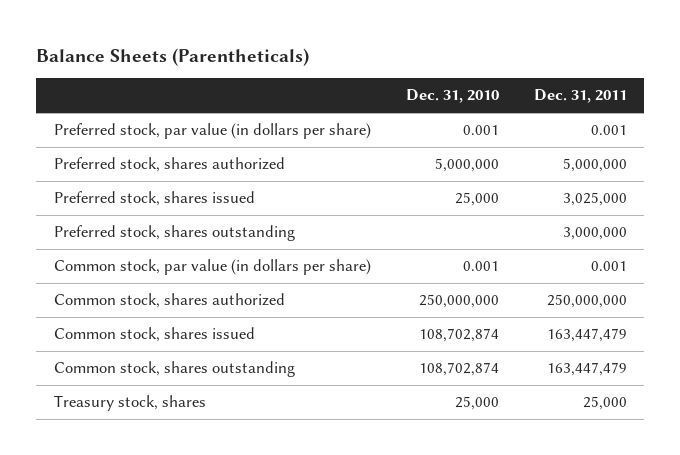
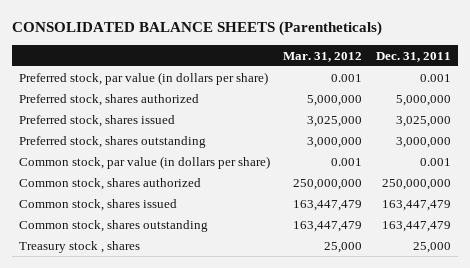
- Balance Sheets (Parentheticals)
+ CONSOLIDATED BALANCE SHEETS (Parentheticals)
- | Dec. 31, 2010 | Dec. 31, 2011
+ | Mar. 31, 2012 | Dec. 31, 2011
- Treasury stock, shares | 25,000 | 25,000
+ Treasury stock , shares | 25,000 | 25,000

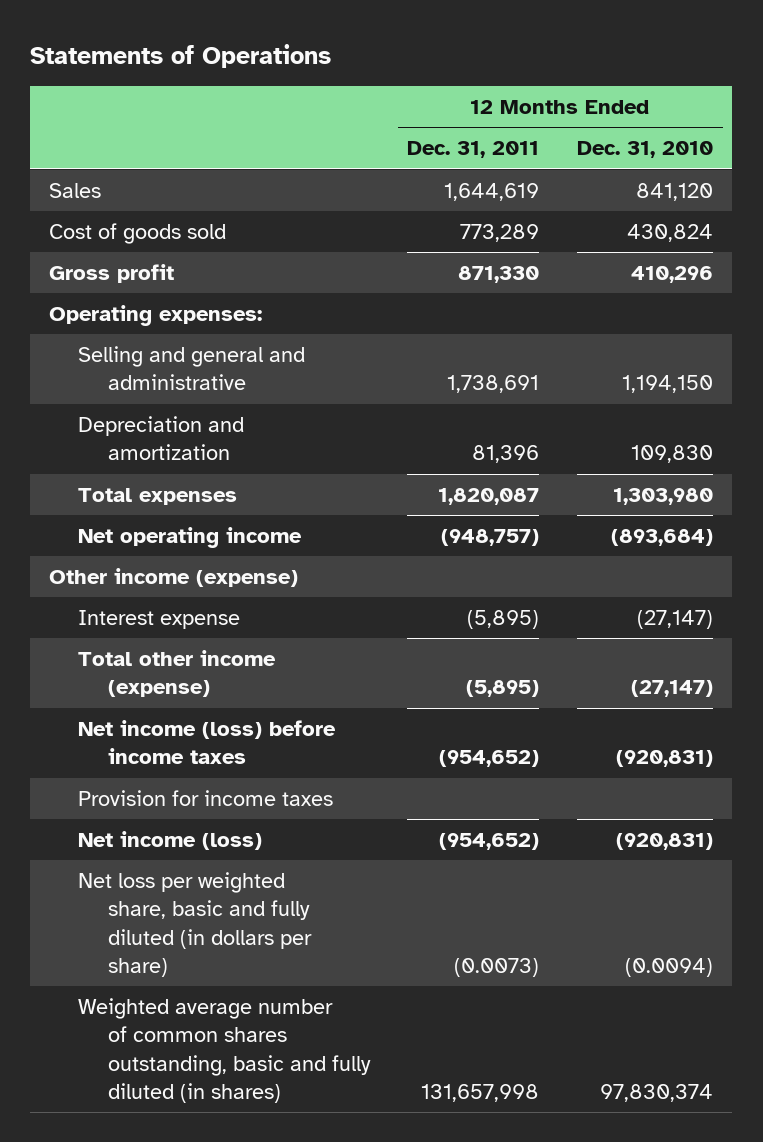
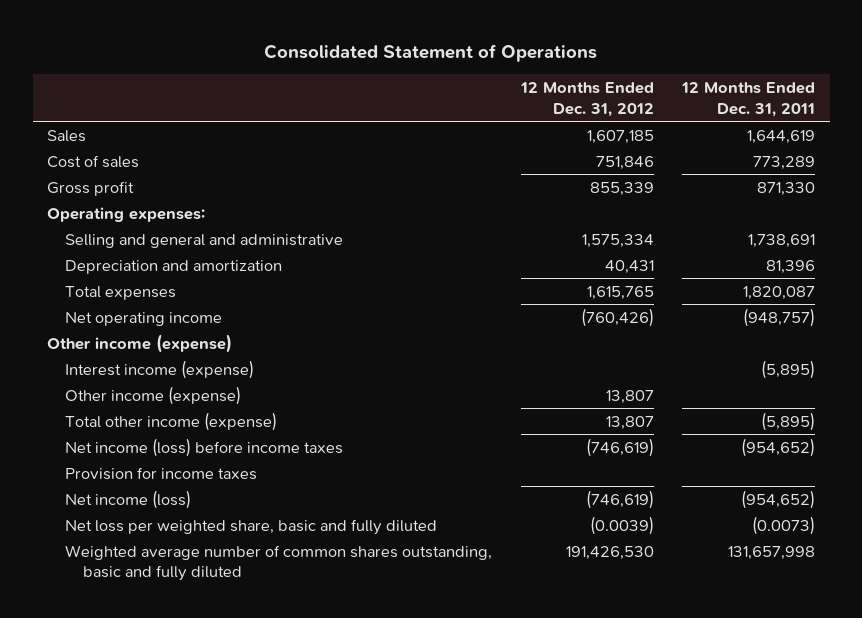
- Statements of Operations
+ Consolidated Statement of Operations
- | 12 Months Ended Dec. 31, 2011 | 12 Months Ended Dec. 31, 2010
+ | 12 Months Ended Dec. 31, 2012 | 12 Months Ended Dec. 31, 2011
- Cost of goods sold | 773,289 | 430,824
+ Cost of sales | 751,846 | 773,289
- Interest expense | (5,895) | (27,147)
+ Interest income (expense) | | (5,895)
+ Other income (expense) | 13,807 |
- Net loss per weighted share, basic and fully diluted (in dollars per share) | (0.0073) | (0.0094)
- Weighted average number of common shares outstanding, basic and fully diluted (in shares) | 131,657,998 | 97,830,374
+ Net loss per weighted share, basic and fully diluted | (0.0039) | (0.0073)
+ Weighted average number of common shares outstanding, basic and fully diluted | 191,426,530 | 131,657,998

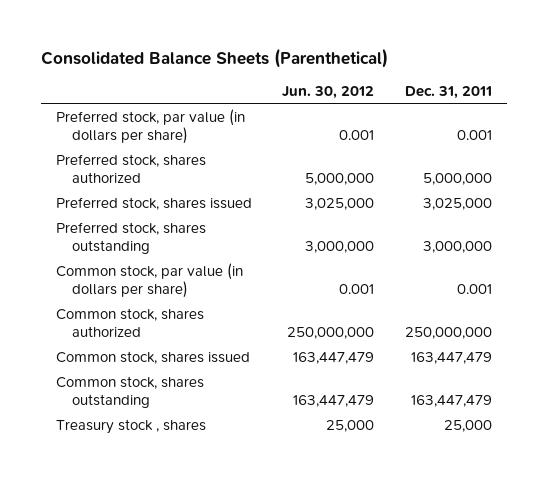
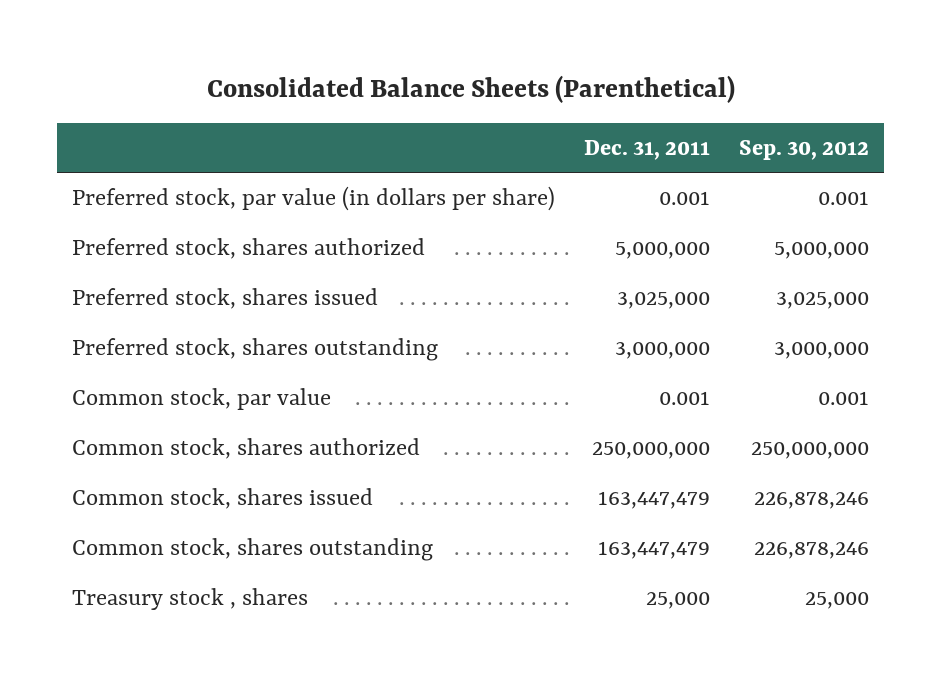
- | Jun. 30, 2012 | Dec. 31, 2011
+ | Dec. 31, 2011 | Sep. 30, 2012
- Common stock, par value (in dollars per share) | 0.001 | 0.001
+ Common stock, par value | 0.001 | 0.001

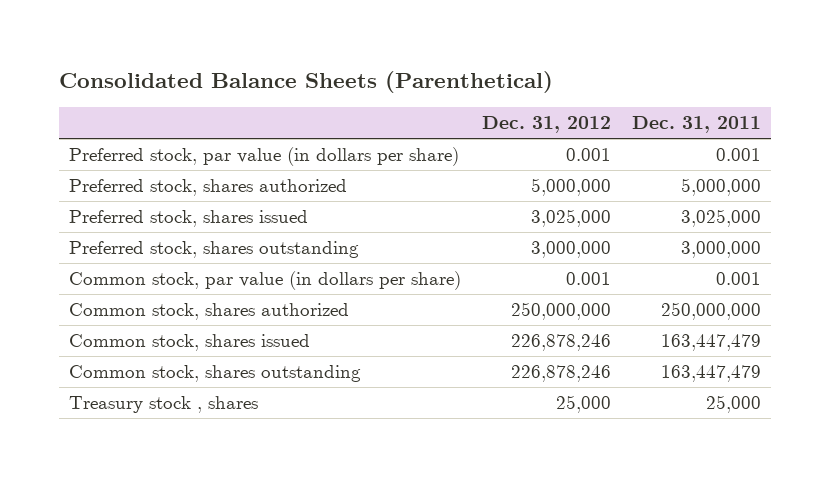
- | Dec. 31, 2011 | Sep. 30, 2012
+ | Dec. 31, 2012 | Dec. 31, 2011
- Common stock, par value | 0.001 | 0.001
+ Common stock, par value (in dollars per share) | 0.001 | 0.001

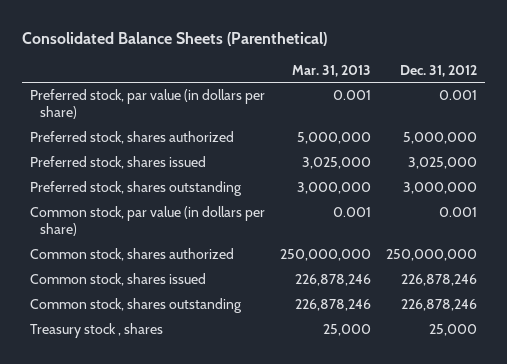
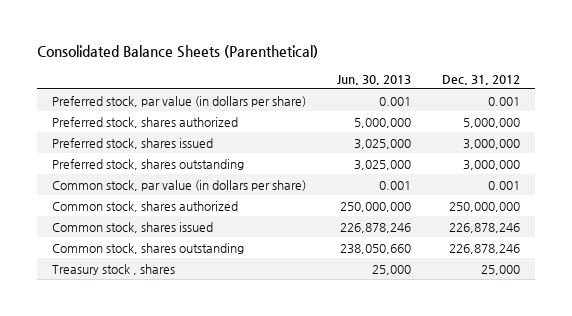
- | Mar. 31, 2013 | Dec. 31, 2012
+ | Jun. 30, 2013 | Dec. 31, 2012
- Preferred stock, shares issued | 3,025,000 | 3,025,000
+ Preferred stock, shares issued | 3,025,000 | 3,000,000

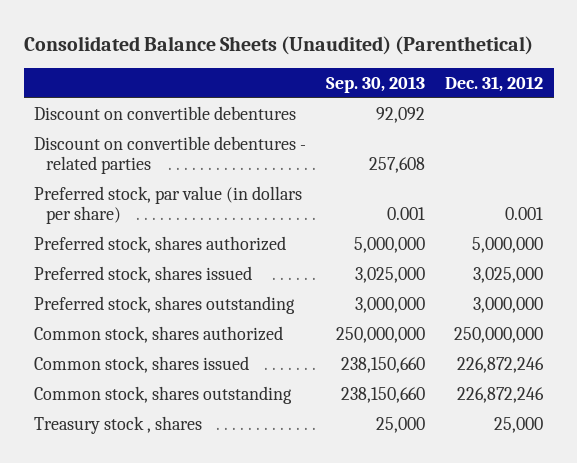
- Consolidated Balance Sheets (Parenthetical)
+ Consolidated Balance Sheets (Unaudited) (Parenthetical)
- | Jun. 30, 2013 | Dec. 31, 2012
+ | Sep. 30, 2013 | Dec. 31, 2012
+ Discount on convertible debentures | 92,092 |
+ Discount on convertible debentures - related parties | 257,608 |
- Preferred stock, shares issued | 3,025,000 | 3,000,000
+ Preferred stock, shares issued | 3,025,000 | 3,025,000
- Common stock, par value (in dollars per share) | 0.001 | 0.001
- Common stock, shares issued | 226,878,246 | 226,878,246
- Common stock, shares outstanding | 238,050,660 | 226,878,246
+ Common stock, shares issued | 238,150,660 | 226,872,246
+ Common stock, shares outstanding | 238,150,660 | 226,872,246

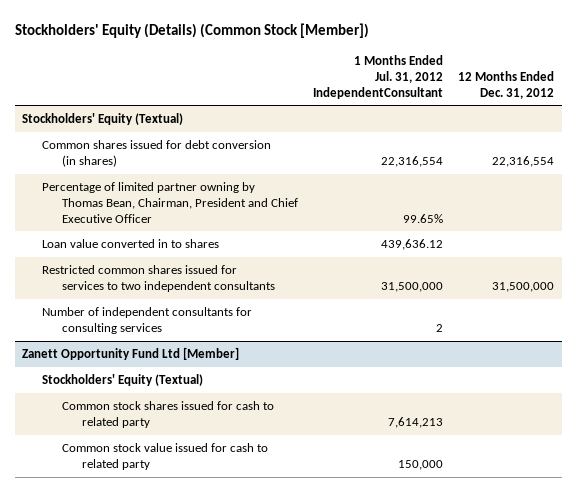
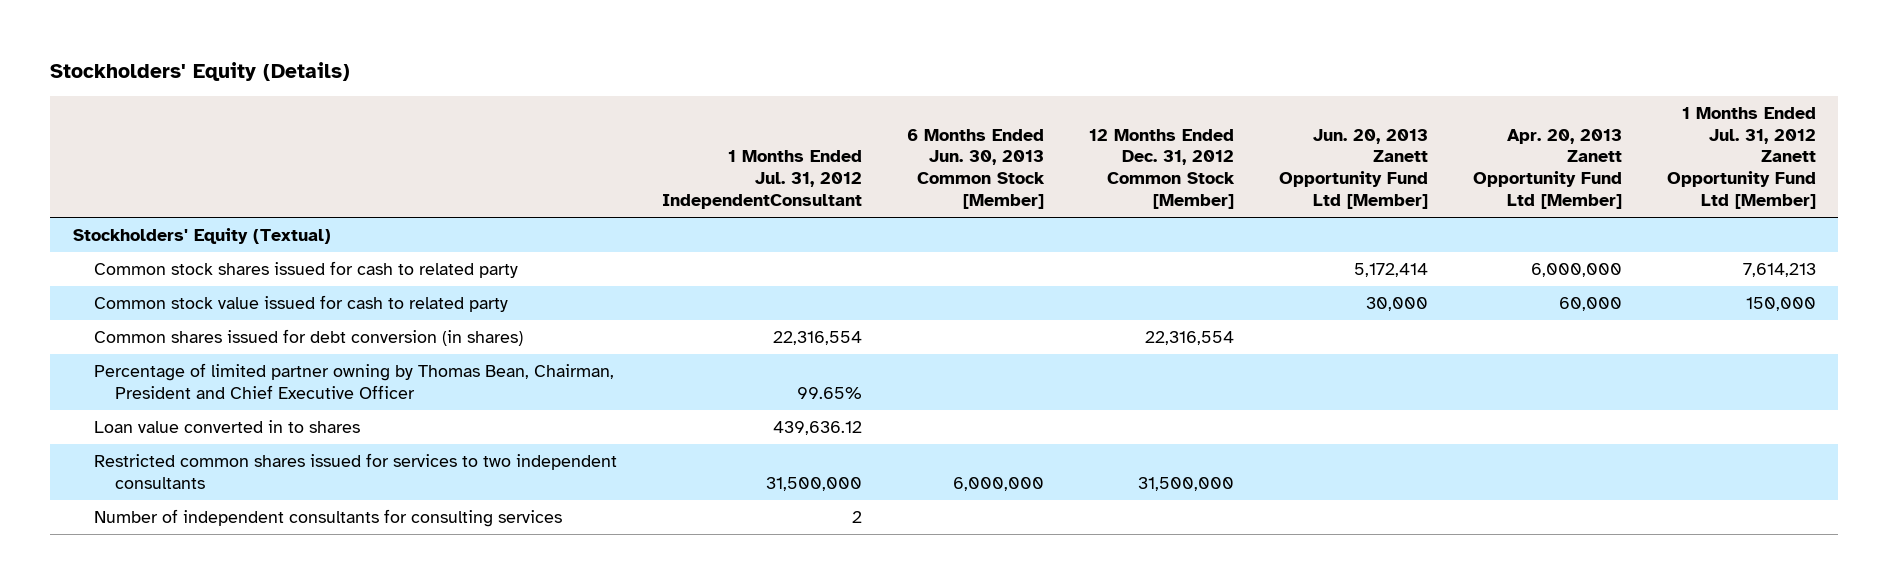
- Stockholders' Equity (Details) (Common Stock [Member])
+ Stockholders' Equity (Details)
- | 1 Months Ended Jul. 31, 2012 IndependentConsultant | 12 Months Ended Dec. 31, 2012
+ | 1 Months Ended Jul. 31, 2012 IndependentConsultant | 6 Months Ended Jun. 30, 2013 Common Stock [Member] | 12 Months Ended Dec. 31, 2012 Common Stock [Member] | Jun. 20, 2013 Zanett Opportunity Fund Ltd [Member] | Apr. 20, 2013 Zanett Opportunity Fund Ltd [Member] | 1 Months Ended Jul. 31, 2012 Zanett Opportunity Fund Ltd [Member]
+ Common stock shares issued for cash to related party | | | | 5,172,414 | 6,000,000 | 7,614,213
+ Common stock value issued for cash to related party | | | | 30,000 | 60,000 | 150,000
- Zanett Opportunity Fund Ltd [Member]
- Stockholders' Equity (Textual)
- Common stock shares issued for cash to related party | 7,614,213 |
- Common stock value issued for cash to related party | 150,000 |

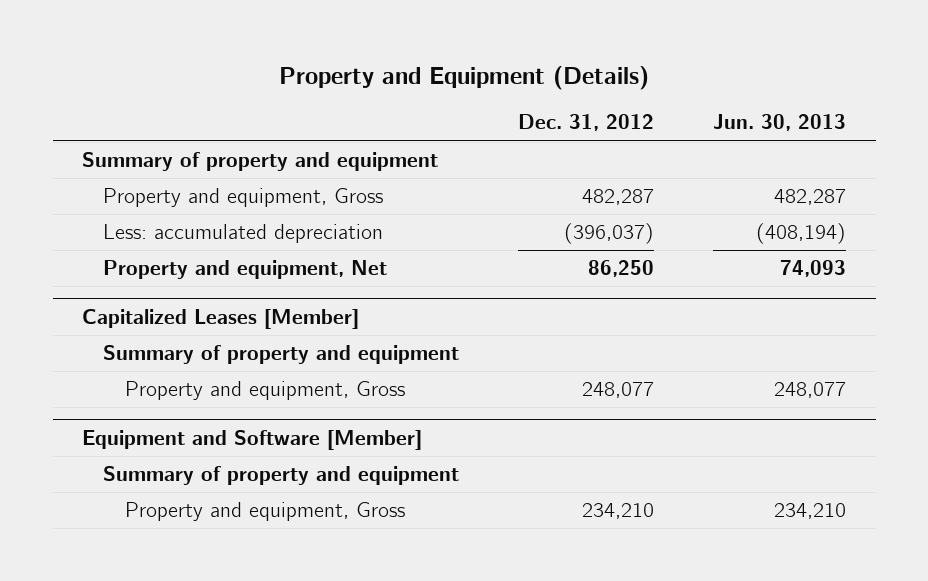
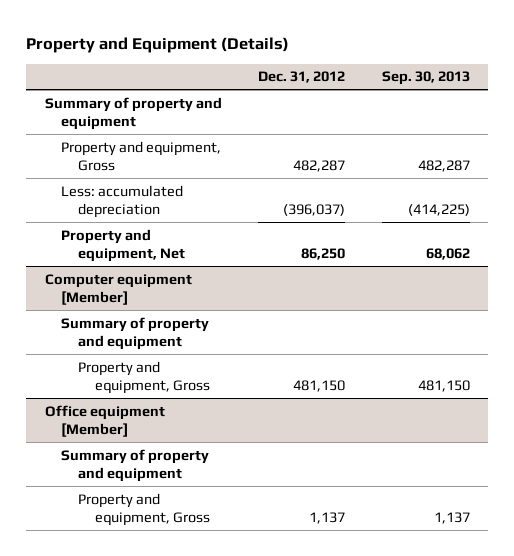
- | Dec. 31, 2012 | Jun. 30, 2013
+ | Dec. 31, 2012 | Sep. 30, 2013
- Capitalized Leases [Member]
+ Computer equipment [Member]
- Property and equipment, Gross | 248,077 | 248,077
- Equipment and Software [Member]
+ Property and equipment, Gross | 481,150 | 481,150
+ Office equipment [Member]
- Property and equipment, Gross | 234,210 | 234,210
+ Property and equipment, Gross | 1,137 | 1,137

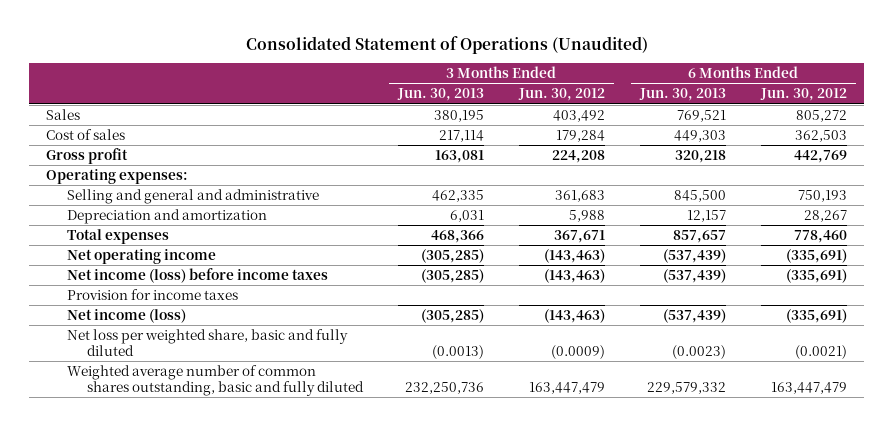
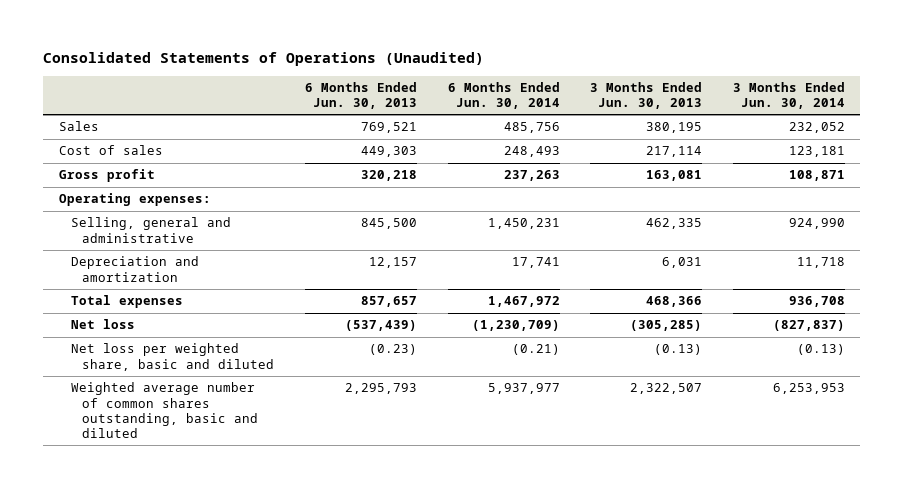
- Consolidated Statement of Operations (Unaudited)
+ Consolidated Statements of Operations (Unaudited)
- | 3 Months Ended Jun. 30, 2013 | 3 Months Ended Jun. 30, 2012 | 6 Months Ended Jun. 30, 2013 | 6 Months Ended Jun. 30, 2012
+ | 6 Months Ended Jun. 30, 2013 | 6 Months Ended Jun. 30, 2014 | 3 Months Ended Jun. 30, 2013 | 3 Months Ended Jun. 30, 2014
- Selling and general and administrative | 462,335 | 361,683 | 845,500 | 750,193
+ Selling, general and administrative | 845,500 | 1,450,231 | 462,335 | 924,990
- Net operating income | (305,285) | (143,463) | (537,439) | (335,691)
- Net income (loss) before income taxes | (305,285) | (143,463) | (537,439) | (335,691)
- Provision for income taxes
- Net income (loss) | (305,285) | (143,463) | (537,439) | (335,691)
- Net loss per weighted share, basic and fully diluted | (0.0013) | (0.0009) | (0.0023) | (0.0021)
- Weighted average number of common shares outstanding, basic and fully diluted | 232,250,736 | 163,447,479 | 229,579,332 | 163,447,479
+ Net loss | (537,439) | (1,230,709) | (305,285) | (827,837)
+ Net loss per weighted share, basic and diluted | (0.23) | (0.21) | (0.13) | (0.13)
+ Weighted average number of common shares outstanding, basic and diluted | 2,295,793 | 5,937,977 | 2,322,507 | 6,253,953

